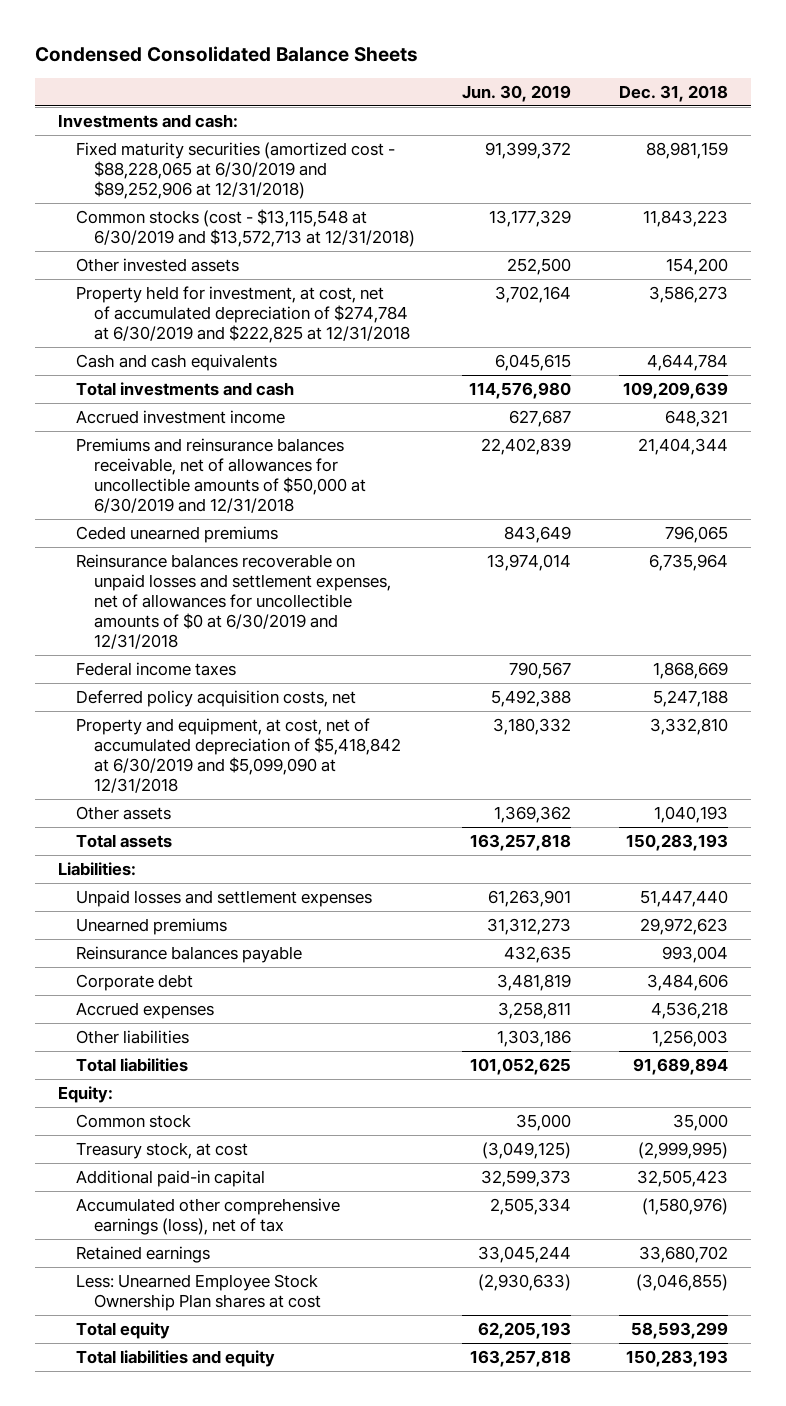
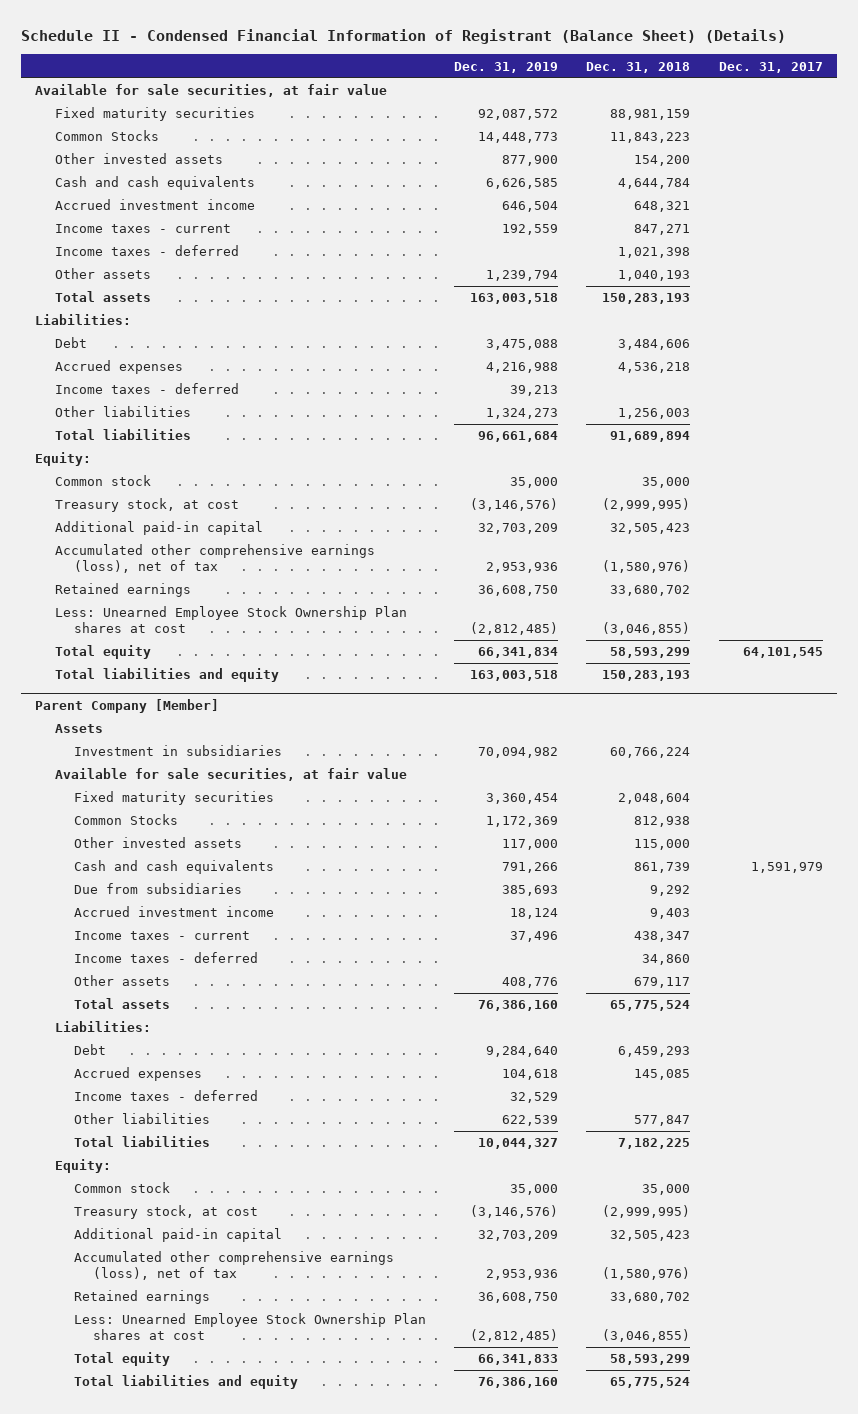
- Condensed Consolidated Balance Sheets
+ Schedule II - Condensed Financial Information of Registrant (Balance Sheet) (Details)
- | Jun. 30, 2019 | Dec. 31, 2018
+ | Dec. 31, 2019 | Dec. 31, 2018 | Dec. 31, 2017
- Investments and cash:
- Fixed maturity securities (amortized cost - $88,228,065 at 6/30/2019 and $89,252,906 at 12/31/2018) | 91,399,372 | 88,981,159
- Common stocks (cost - $13,115,548 at 6/30/2019 and $13,572,713 at 12/31/2018) | 13,177,329 | 11,843,223
+ Available for sale securities, at fair value
+ Fixed maturity securities | 92,087,572 | 88,981,159 |
+ Common Stocks | 14,448,773 | 11,843,223 |
- Property held for investment, at cost, net of accumulated depreciation of $274,784 at 6/30/2019 and $222,825 at 12/31/2018 | 3,702,164 | 3,586,273
- Total investments and cash | 114,576,980 | 109,209,639
- Premiums and reinsurance balances receivable, net of allowances for uncollectible amounts of $50,000 at 6/30/2019 and 12/31/2018 | 22,402,839 | 21,404,344
- Ceded unearned premiums | 843,649 | 796,065
- Reinsurance balances recoverable on unpaid losses and settlement expenses, net of allowances for uncollectible amounts of $0 at 6/30/2019 and 12/31/2018 | 13,974,014 | 6,735,964
- Federal income taxes | 790,567 | 1,868,669
- Deferred policy acquisition costs, net | 5,492,388 | 5,247,188
- Property and equipment, at cost, net of accumulated depreciation of $5,418,842 at 6/30/2019 and $5,099,090 at 12/31/2018 | 3,180,332 | 3,332,810
+ Income taxes - current | 192,559 | 847,271 |
+ Income taxes - deferred | | 1,021,398 |
- Unpaid losses and settlement expenses | 61,263,901 | 51,447,440
- Unearned premiums | 31,312,273 | 29,972,623
- Reinsurance balances payable | 432,635 | 993,004
- Corporate debt | 3,481,819 | 3,484,606
+ Debt | 3,475,088 | 3,484,606 |
+ Income taxes - deferred | 39,213 | |
+ Parent Company [Member]
+ Assets
+ Investment in subsidiaries | 70,094,982 | 60,766,224 |
+ Available for sale securities, at fair value
+ Fixed maturity securities | 3,360,454 | 2,048,604 |
+ Common Stocks | 1,172,369 | 812,938 |
+ Other invested assets | 117,000 | 115,000 |
+ Cash and cash equivalents | 791,266 | 861,739 | 1,591,979
+ Due from subsidiaries | 385,693 | 9,292 |
+ Accrued investment income | 18,124 | 9,403 |
+ Income taxes - current | 37,496 | 438,347 |
+ Income taxes - deferred | | 34,860 |
+ Other assets | 408,776 | 679,117 |
+ Total assets | 76,386,160 | 65,775,524 |
+ Liabilities:
+ Debt | 9,284,640 | 6,459,293 |
+ Accrued expenses | 104,618 | 145,085 |
+ Income taxes - deferred | 32,529 | |
+ Other liabilities | 622,539 | 577,847 |
+ Total liabilities | 10,044,327 | 7,182,225 |
+ Equity:
+ Common stock | 35,000 | 35,000 |
+ Treasury stock, at cost | (3,146,576) | (2,999,995) |
+ Additional paid-in capital | 32,703,209 | 32,505,423 |
+ Accumulated other comprehensive earnings (loss), net of tax | 2,953,936 | (1,580,976) |
+ Retained earnings | 36,608,750 | 33,680,702 |
+ Less: Unearned Employee Stock Ownership Plan shares at cost | (2,812,485) | (3,046,855) |
+ Total equity | 66,341,833 | 58,593,299 |
+ Total liabilities and equity | 76,386,160 | 65,775,524 |

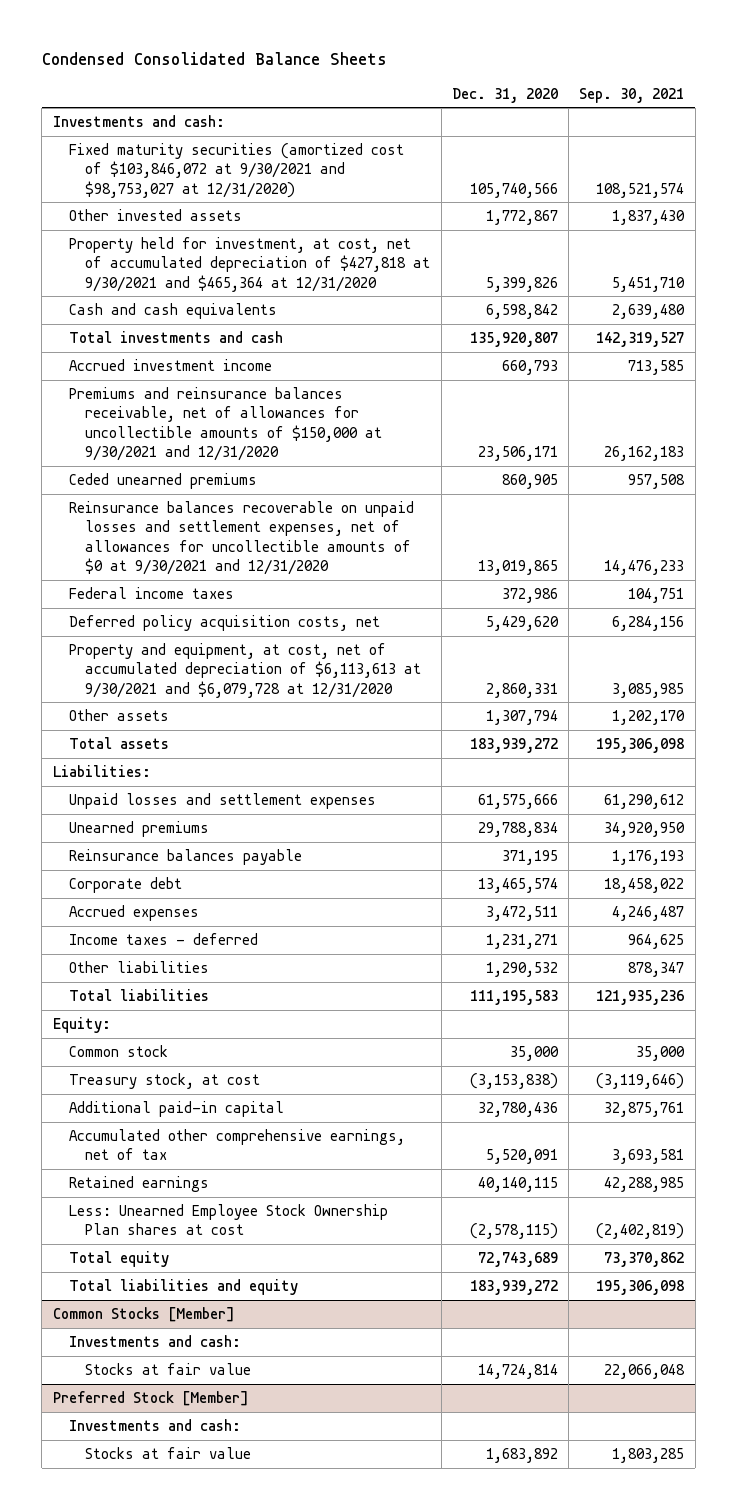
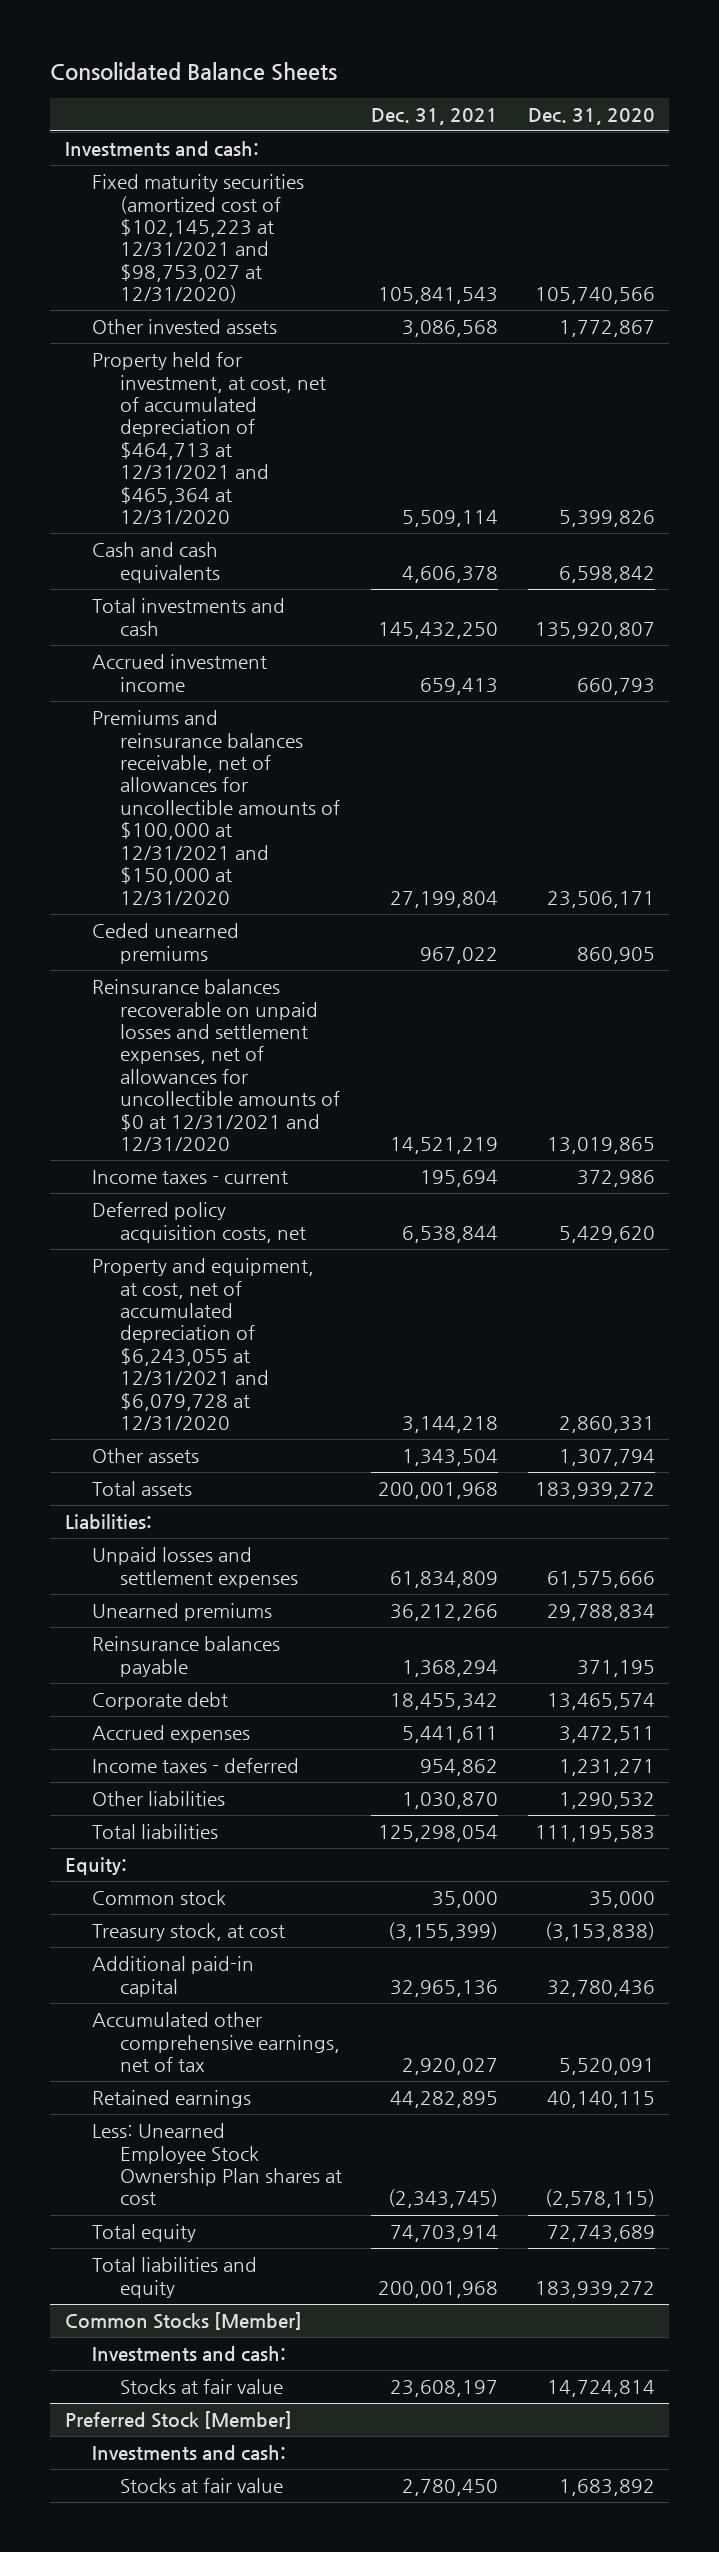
- Condensed Consolidated Balance Sheets
+ Consolidated Balance Sheets
- | Dec. 31, 2020 | Sep. 30, 2021
+ | Dec. 31, 2021 | Dec. 31, 2020
- Fixed maturity securities (amortized cost of $103,846,072 at 9/30/2021 and $98,753,027 at 12/31/2020) | 105,740,566 | 108,521,574
+ Fixed maturity securities (amortized cost of $102,145,223 at 12/31/2021 and $98,753,027 at 12/31/2020) | 105,841,543 | 105,740,566
- Property held for investment, at cost, net of accumulated depreciation of $427,818 at 9/30/2021 and $465,364 at 12/31/2020 | 5,399,826 | 5,451,710
+ Property held for investment, at cost, net of accumulated depreciation of $464,713 at 12/31/2021 and $465,364 at 12/31/2020 | 5,509,114 | 5,399,826
- Premiums and reinsurance balances receivable, net of allowances for uncollectible amounts of $150,000 at 9/30/2021 and 12/31/2020 | 23,506,171 | 26,162,183
+ Premiums and reinsurance balances receivable, net of allowances for uncollectible amounts of $100,000 at 12/31/2021 and $150,000 at 12/31/2020 | 27,199,804 | 23,506,171
- Reinsurance balances recoverable on unpaid losses and settlement expenses, net of allowances for uncollectible amounts of $0 at 9/30/2021 and 12/31/2020 | 13,019,865 | 14,476,233
- Federal income taxes | 372,986 | 104,751
+ Reinsurance balances recoverable on unpaid losses and settlement expenses, net of allowances for uncollectible amounts of $0 at 12/31/2021 and 12/31/2020 | 14,521,219 | 13,019,865
+ Income taxes - current | 195,694 | 372,986
- Property and equipment, at cost, net of accumulated depreciation of $6,113,613 at 9/30/2021 and $6,079,728 at 12/31/2020 | 2,860,331 | 3,085,985
+ Property and equipment, at cost, net of accumulated depreciation of $6,243,055 at 12/31/2021 and $6,079,728 at 12/31/2020 | 3,144,218 | 2,860,331

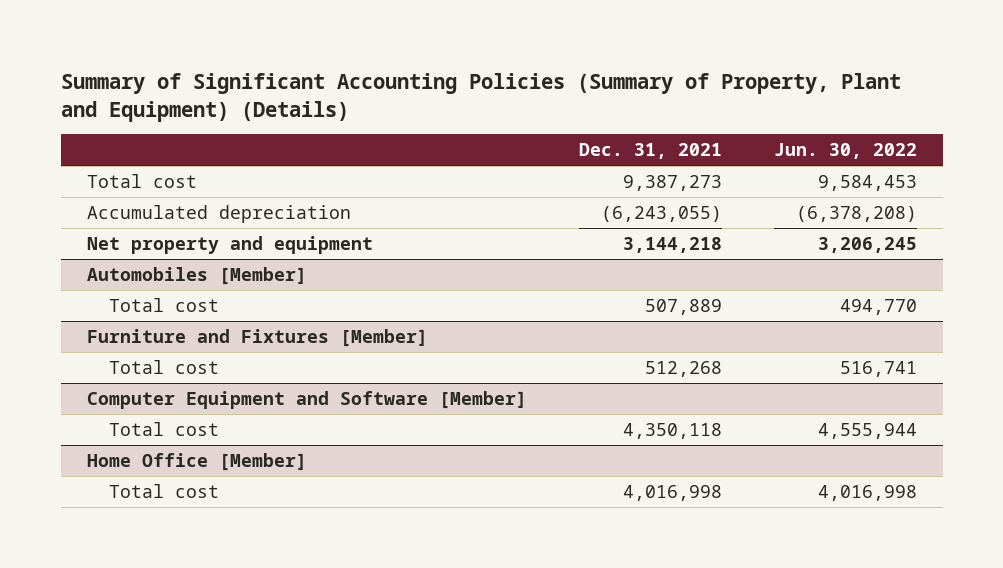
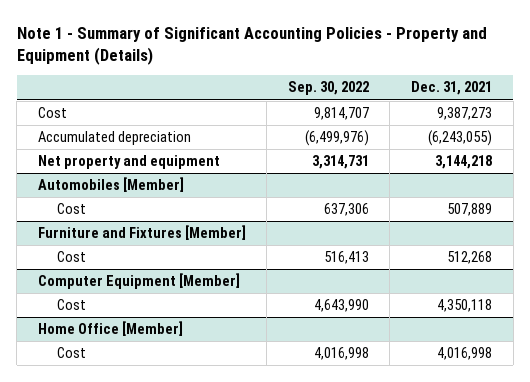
- Summary of Significant Accounting Policies (Summary of Property, Plant and Equipment) (Details)
+ Note 1 - Summary of Significant Accounting Policies - Property and Equipment (Details)
- | Dec. 31, 2021 | Jun. 30, 2022
+ | Sep. 30, 2022 | Dec. 31, 2021
- Total cost | 9,387,273 | 9,584,453
+ Cost | 9,814,707 | 9,387,273
@ Automobiles [Member]
- Total cost | 507,889 | 494,770
+ Cost | 637,306 | 507,889
@ Furniture and Fixtures [Member]
- Total cost | 512,268 | 516,741
- Computer Equipment and Software [Member]
- Total cost | 4,350,118 | 4,555,944
@ Furniture and Fixtures [Member]
+ Cost | 516,413 | 512,268
+ Computer Equipment [Member]
+ Cost | 4,643,990 | 4,350,118
@ Home Office [Member]
- Total cost | 4,016,998 | 4,016,998
+ Cost | 4,016,998 | 4,016,998

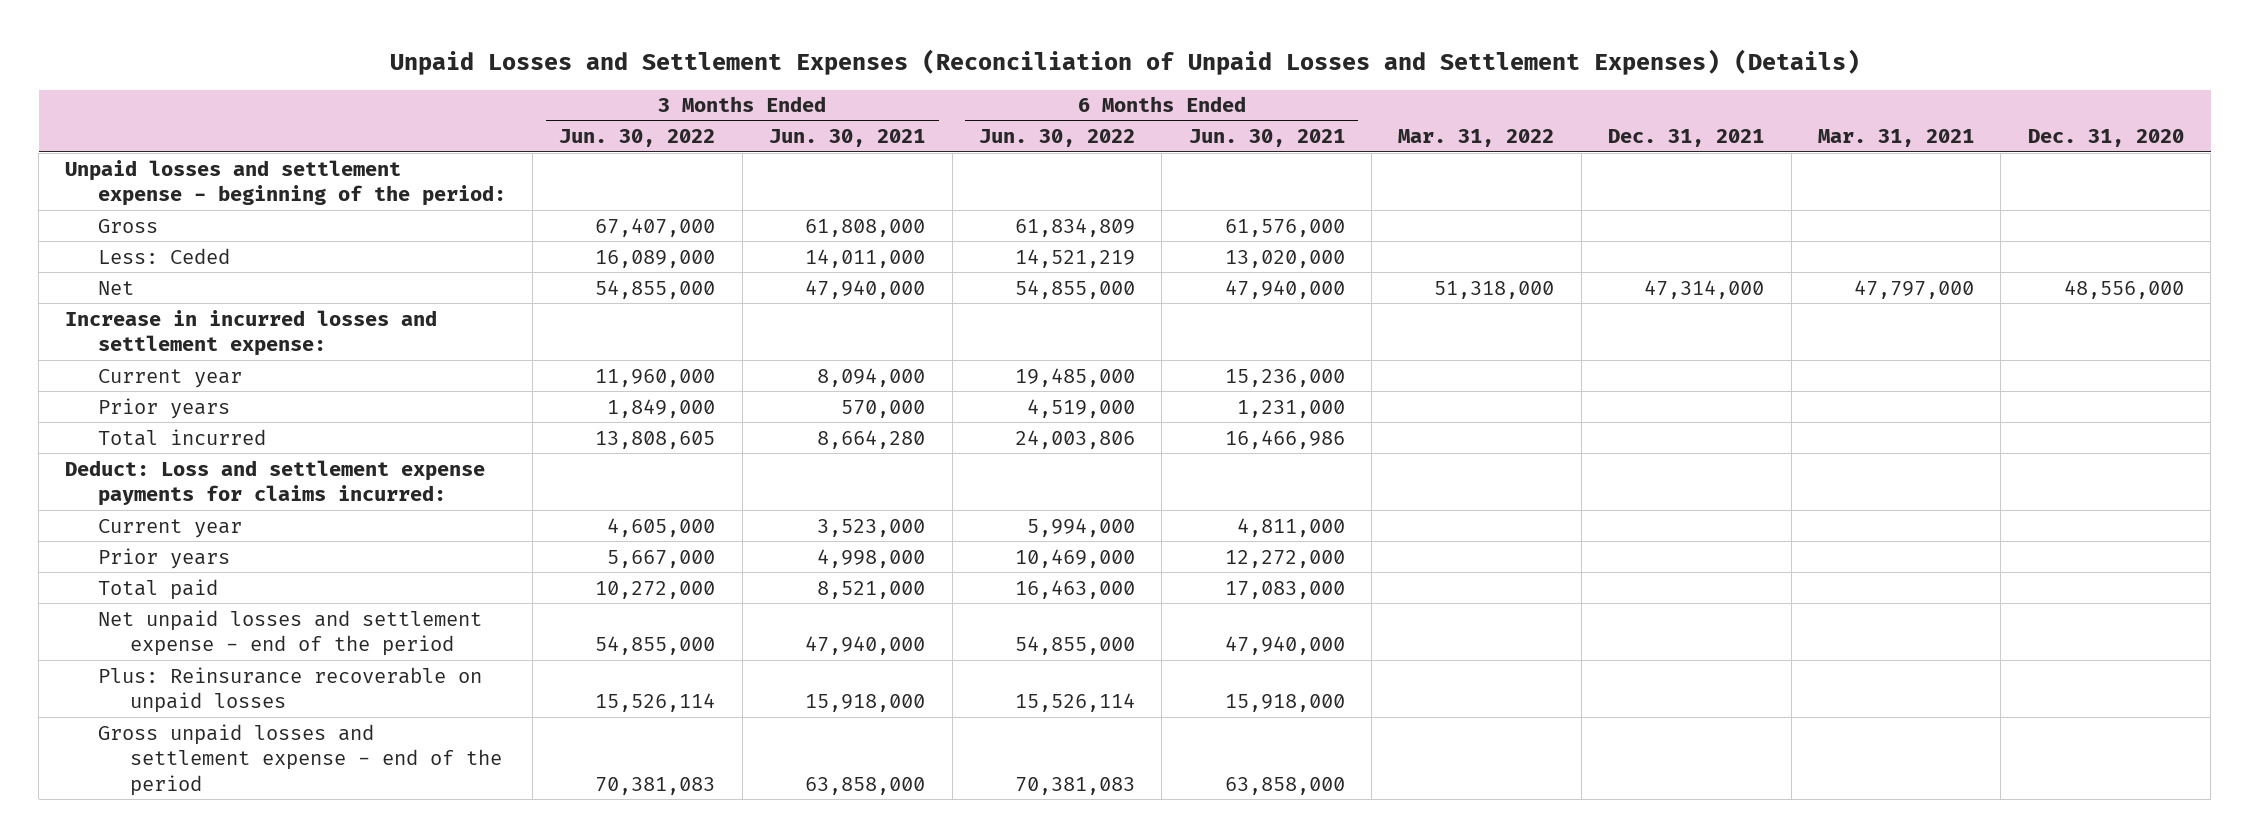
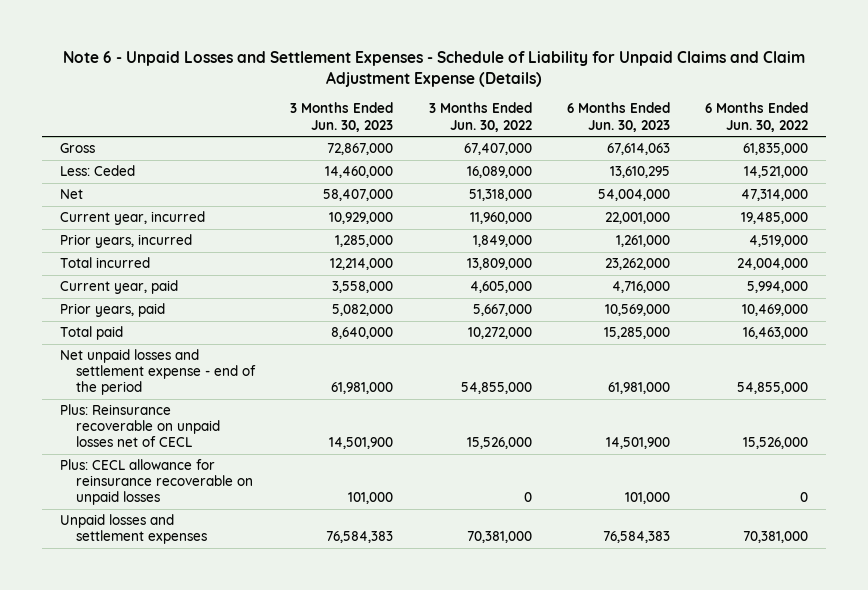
- Unpaid Losses and Settlement Expenses (Reconciliation of Unpaid Losses and Settlement Expenses) (Details)
+ Note 6 - Unpaid Losses and Settlement Expenses - Schedule of Liability for Unpaid Claims and Claim Adjustment Expense (Details)
- | 3 Months Ended Jun. 30, 2022 | 3 Months Ended Jun. 30, 2021 | 6 Months Ended Jun. 30, 2022 | 6 Months Ended Jun. 30, 2021 | Mar. 31, 2022 | Dec. 31, 2021 | Mar. 31, 2021 | Dec. 31, 2020
+ | 3 Months Ended Jun. 30, 2023 | 3 Months Ended Jun. 30, 2022 | 6 Months Ended Jun. 30, 2023 | 6 Months Ended Jun. 30, 2022
- Unpaid losses and settlement expense - beginning of the period:
- Gross | 67,407,000 | 61,808,000 | 61,834,809 | 61,576,000 | | | |
- Less: Ceded | 16,089,000 | 14,011,000 | 14,521,219 | 13,020,000 | | | |
- Net | 54,855,000 | 47,940,000 | 54,855,000 | 47,940,000 | 51,318,000 | 47,314,000 | 47,797,000 | 48,556,000
- Increase in incurred losses and settlement expense:
- Current year | 11,960,000 | 8,094,000 | 19,485,000 | 15,236,000 | | | |
- Prior years | 1,849,000 | 570,000 | 4,519,000 | 1,231,000 | | | |
- Total incurred | 13,808,605 | 8,664,280 | 24,003,806 | 16,466,986 | | | |
- Deduct: Loss and settlement expense payments for claims incurred:
- Current year | 4,605,000 | 3,523,000 | 5,994,000 | 4,811,000 | | | |
- Prior years | 5,667,000 | 4,998,000 | 10,469,000 | 12,272,000 | | | |
+ Gross | 72,867,000 | 67,407,000 | 67,614,063 | 61,835,000
+ Less: Ceded | 14,460,000 | 16,089,000 | 13,610,295 | 14,521,000
+ Net | 58,407,000 | 51,318,000 | 54,004,000 | 47,314,000
+ Current year, incurred | 10,929,000 | 11,960,000 | 22,001,000 | 19,485,000
+ Prior years, incurred | 1,285,000 | 1,849,000 | 1,261,000 | 4,519,000
+ Total incurred | 12,214,000 | 13,809,000 | 23,262,000 | 24,004,000
+ Current year, paid | 3,558,000 | 4,605,000 | 4,716,000 | 5,994,000
+ Prior years, paid | 5,082,000 | 5,667,000 | 10,569,000 | 10,469,000
- Plus: Reinsurance recoverable on unpaid losses | 15,526,114 | 15,918,000 | 15,526,114 | 15,918,000 | | | |
- Gross unpaid losses and settlement expense - end of the period | 70,381,083 | 63,858,000 | 70,381,083 | 63,858,000 | | | |
+ Plus: Reinsurance recoverable on unpaid losses net of CECL | 14,501,900 | 15,526,000 | 14,501,900 | 15,526,000
+ Plus: CECL allowance for reinsurance recoverable on unpaid losses | 101,000 | 0 | 101,000 | 0
+ Unpaid losses and settlement expenses | 76,584,383 | 70,381,000 | 76,584,383 | 70,381,000

